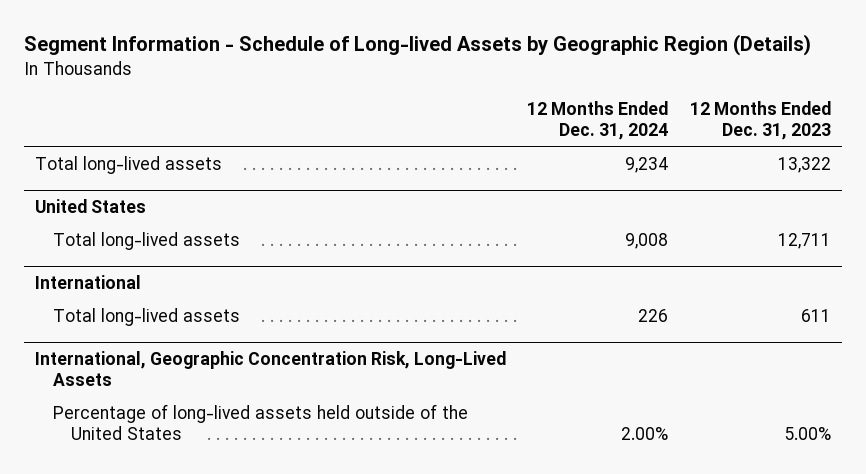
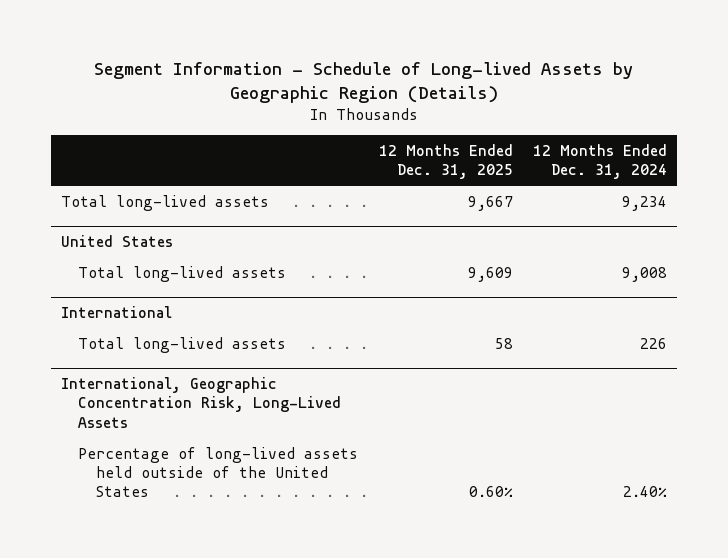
- | 12 Months Ended Dec. 31, 2024 | 12 Months Ended Dec. 31, 2023
+ | 12 Months Ended Dec. 31, 2025 | 12 Months Ended Dec. 31, 2024
@ International, Geographic Concentration Risk, Long-Lived Assets
- Percentage of long-lived assets held outside of the United States | 2.00% | 5.00%
+ Percentage of long-lived assets held outside of the United States | 0.60% | 2.40%

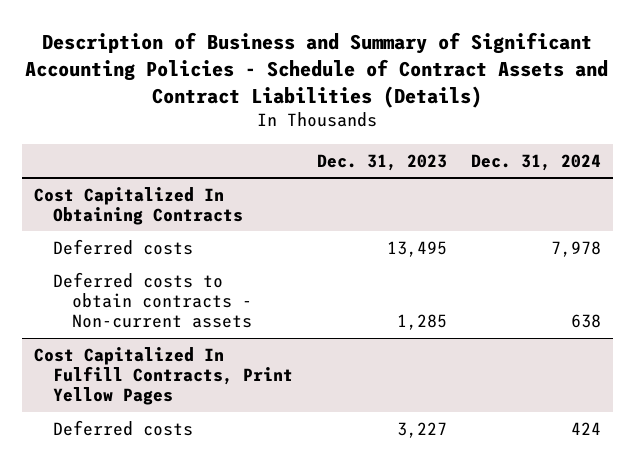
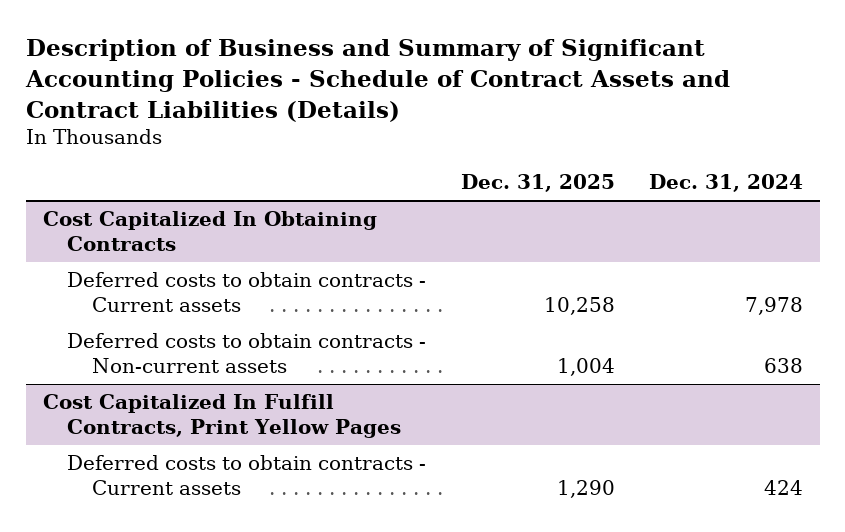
- | Dec. 31, 2023 | Dec. 31, 2024
+ | Dec. 31, 2025 | Dec. 31, 2024
@ Cost Capitalized In Obtaining Contracts
- Deferred costs | 13,495 | 7,978
+ Deferred costs to obtain contracts - Current assets | 10,258 | 7,978
@ Cost Capitalized In Fulfill Contracts, Print Yellow Pages
- Deferred costs | 3,227 | 424
+ Deferred costs to obtain contracts - Current assets | 1,290 | 424

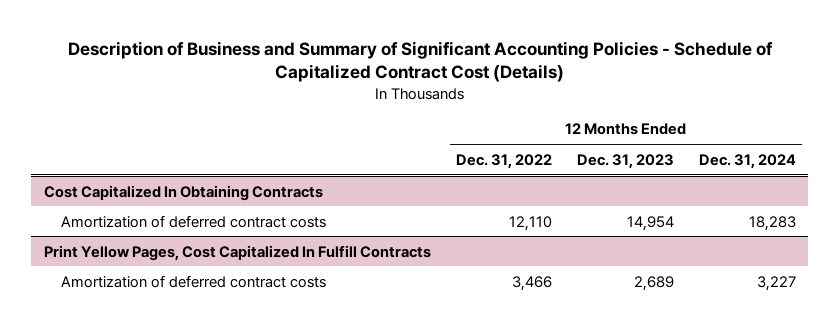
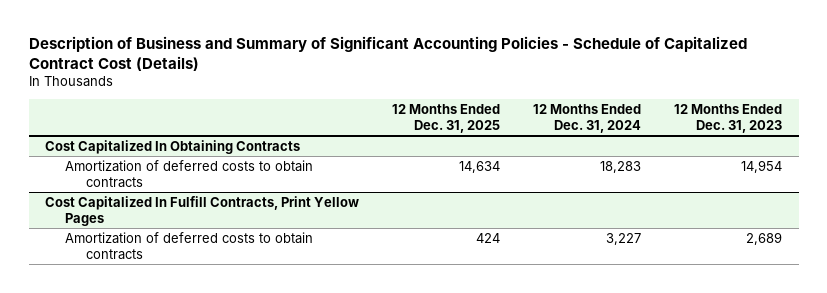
- | 12 Months Ended Dec. 31, 2022 | 12 Months Ended Dec. 31, 2023 | 12 Months Ended Dec. 31, 2024
+ | 12 Months Ended Dec. 31, 2025 | 12 Months Ended Dec. 31, 2024 | 12 Months Ended Dec. 31, 2023
@ Cost Capitalized In Obtaining Contracts
- Amortization of deferred contract costs | 12,110 | 14,954 | 18,283
- Print Yellow Pages, Cost Capitalized In Fulfill Contracts
- Amortization of deferred contract costs | 3,466 | 2,689 | 3,227
@ Cost Capitalized In Obtaining Contracts
+ Amortization of deferred costs to obtain contracts | 14,634 | 18,283 | 14,954
+ Cost Capitalized In Fulfill Contracts, Print Yellow Pages
+ Amortization of deferred costs to obtain contracts | 424 | 3,227 | 2,689

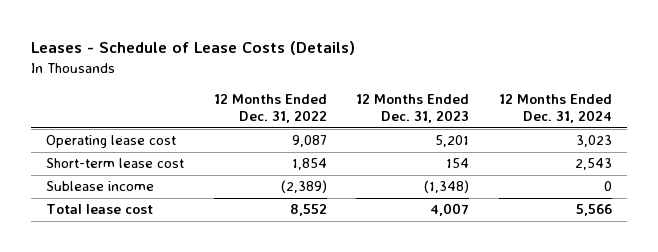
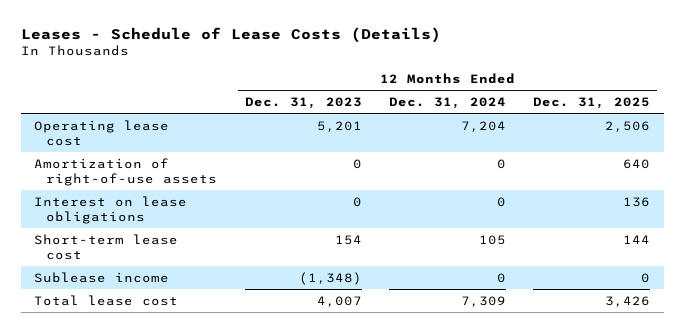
- | 12 Months Ended Dec. 31, 2022 | 12 Months Ended Dec. 31, 2023 | 12 Months Ended Dec. 31, 2024
+ | 12 Months Ended Dec. 31, 2023 | 12 Months Ended Dec. 31, 2024 | 12 Months Ended Dec. 31, 2025
- Operating lease cost | 9,087 | 5,201 | 3,023
- Short-term lease cost | 1,854 | 154 | 2,543
+ Operating lease cost | 5,201 | 7,204 | 2,506
+ Amortization of right-of-use assets | 0 | 0 | 640
+ Interest on lease obligations | 0 | 0 | 136
+ Short-term lease cost | 154 | 105 | 144
- Total lease cost | 8,552 | 4,007 | 5,566
+ Total lease cost | 4,007 | 7,309 | 3,426

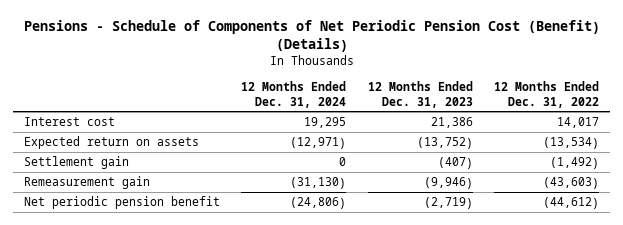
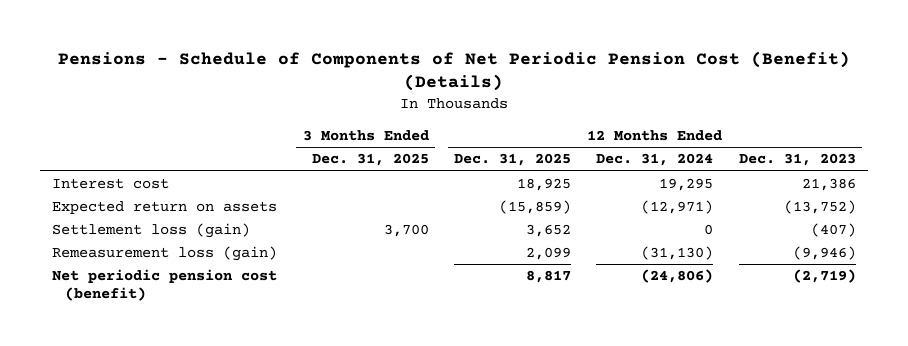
- | 12 Months Ended Dec. 31, 2024 | 12 Months Ended Dec. 31, 2023 | 12 Months Ended Dec. 31, 2022
+ | 3 Months Ended Dec. 31, 2025 | 12 Months Ended Dec. 31, 2025 | 12 Months Ended Dec. 31, 2024 | 12 Months Ended Dec. 31, 2023
- Settlement gain | 0 | (407) | (1,492)
- Remeasurement gain | (31,130) | (9,946) | (43,603)
- Net periodic pension benefit | (24,806) | (2,719) | (44,612)
+ Settlement loss (gain) | 3,700 | 3,652 | 0 | (407)
+ Remeasurement loss (gain) | | 2,099 | (31,130) | (9,946)
+ Net periodic pension cost (benefit) | | 8,817 | (24,806) | (2,719)

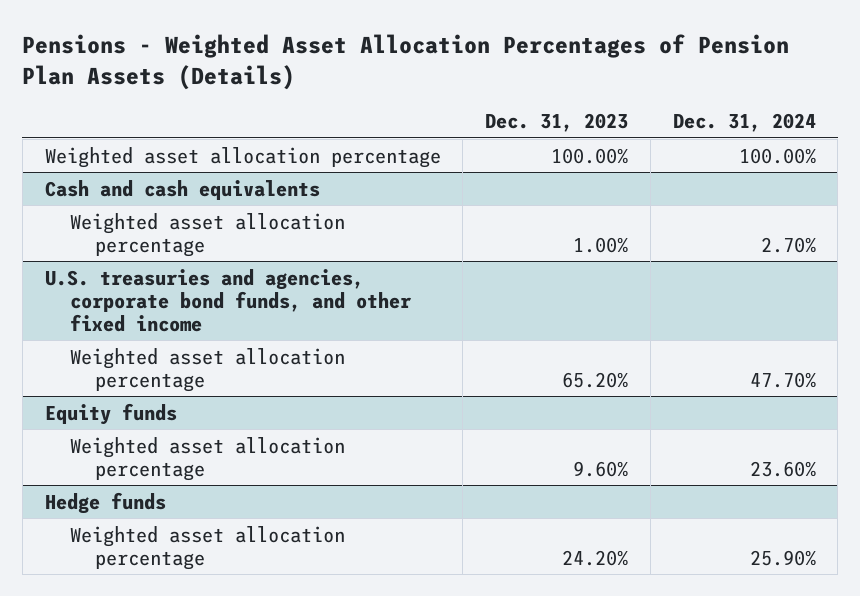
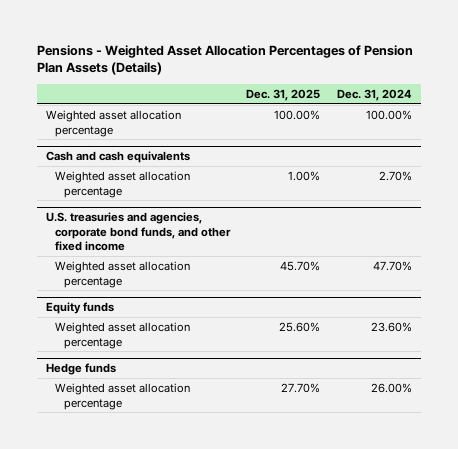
- | Dec. 31, 2023 | Dec. 31, 2024
+ | Dec. 31, 2025 | Dec. 31, 2024
@ Hedge funds
- Weighted asset allocation percentage | 24.20% | 25.90%
+ Weighted asset allocation percentage | 27.70% | 26.00%

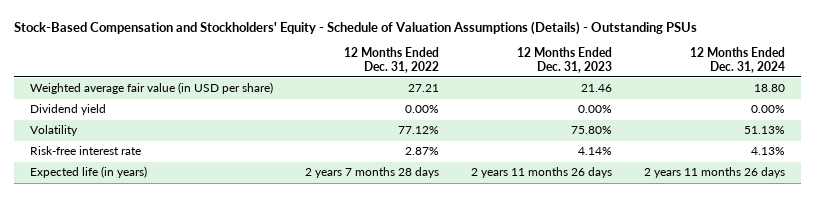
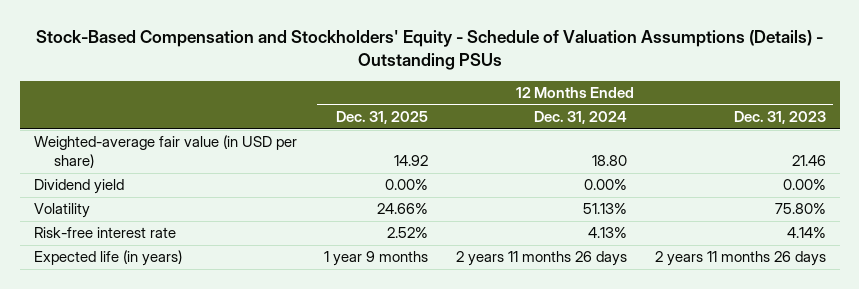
- | 12 Months Ended Dec. 31, 2022 | 12 Months Ended Dec. 31, 2023 | 12 Months Ended Dec. 31, 2024
+ | 12 Months Ended Dec. 31, 2025 | 12 Months Ended Dec. 31, 2024 | 12 Months Ended Dec. 31, 2023
- Weighted average fair value (in USD per share) | 27.21 | 21.46 | 18.80
+ Weighted-average fair value (in USD per share) | 14.92 | 18.80 | 21.46

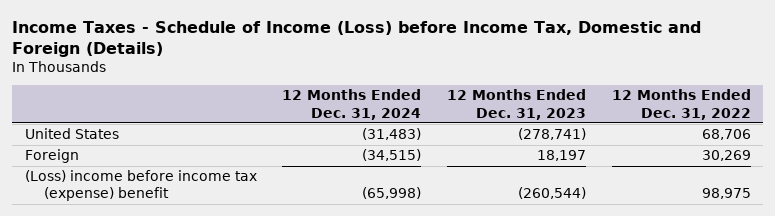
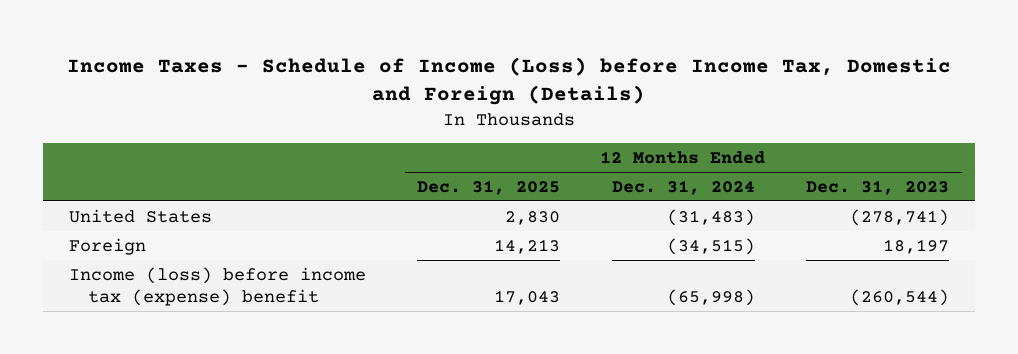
- | 12 Months Ended Dec. 31, 2024 | 12 Months Ended Dec. 31, 2023 | 12 Months Ended Dec. 31, 2022
+ | 12 Months Ended Dec. 31, 2025 | 12 Months Ended Dec. 31, 2024 | 12 Months Ended Dec. 31, 2023
- (Loss) income before income tax (expense) benefit | (65,998) | (260,544) | 98,975
+ Income (loss) before income tax (expense) benefit | 17,043 | (65,998) | (260,544)

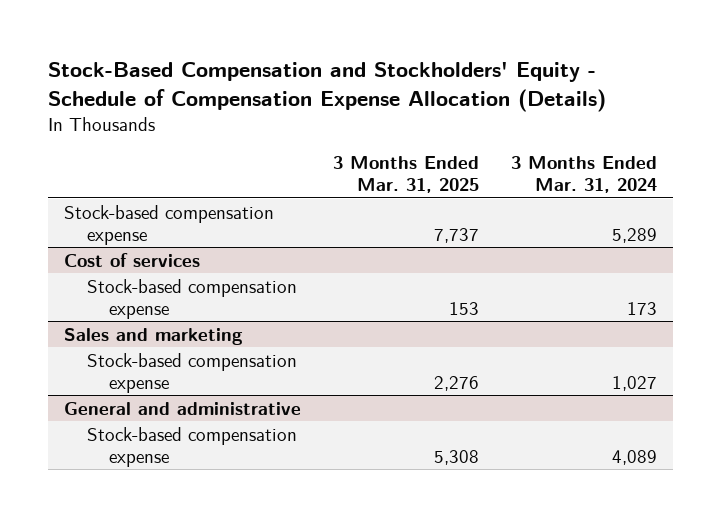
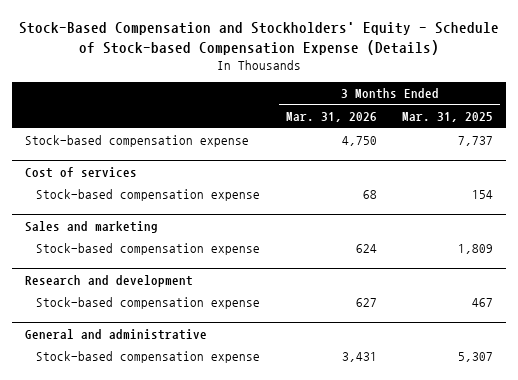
- Stock-Based Compensation and Stockholders' Equity - Schedule of Compensation Expense Allocation (Details)
+ Stock-Based Compensation and Stockholders' Equity - Schedule of Stock-based Compensation Expense (Details)
- | 3 Months Ended Mar. 31, 2025 | 3 Months Ended Mar. 31, 2024
+ | 3 Months Ended Mar. 31, 2026 | 3 Months Ended Mar. 31, 2025
@ Cost of services
- Stock-based compensation expense | 153 | 173
+ Stock-based compensation expense | 68 | 154
@ Sales and marketing
- Stock-based compensation expense | 2,276 | 1,027
+ Stock-based compensation expense | 624 | 1,809
+ Research and development
+ Stock-based compensation expense | 627 | 467
@ General and administrative
- Stock-based compensation expense | 5,308 | 4,089
+ Stock-based compensation expense | 3,431 | 5,307

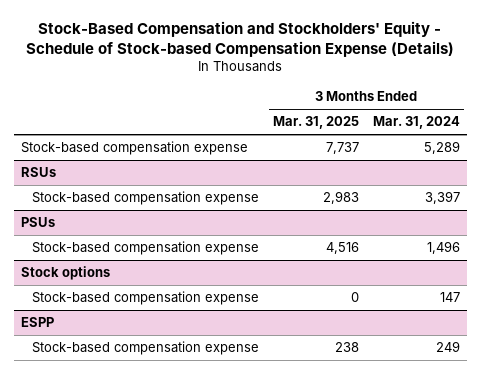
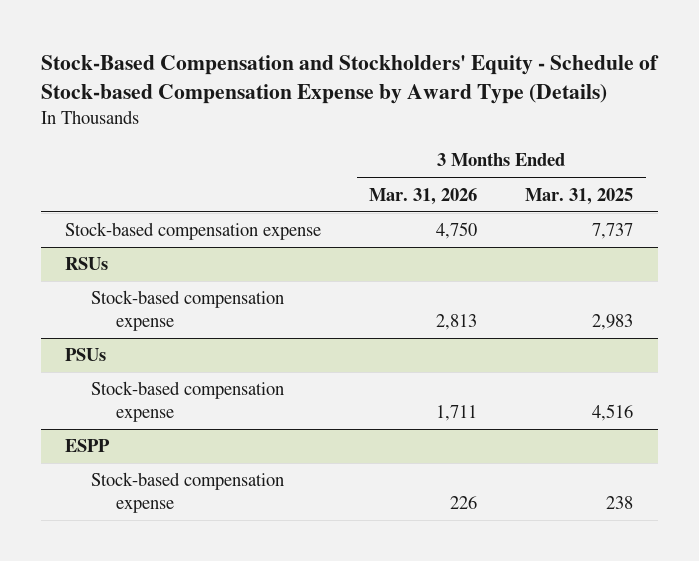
- Stock-Based Compensation and Stockholders' Equity - Schedule of Stock-based Compensation Expense (Details)
+ Stock-Based Compensation and Stockholders' Equity - Schedule of Stock-based Compensation Expense by Award Type (Details)
- | 3 Months Ended Mar. 31, 2025 | 3 Months Ended Mar. 31, 2024
+ | 3 Months Ended Mar. 31, 2026 | 3 Months Ended Mar. 31, 2025
- Stock options
- Stock-based compensation expense | 0 | 147

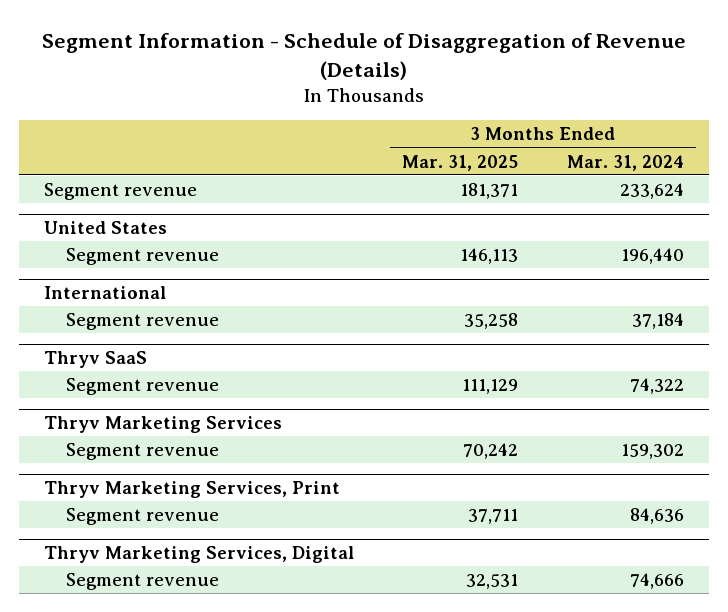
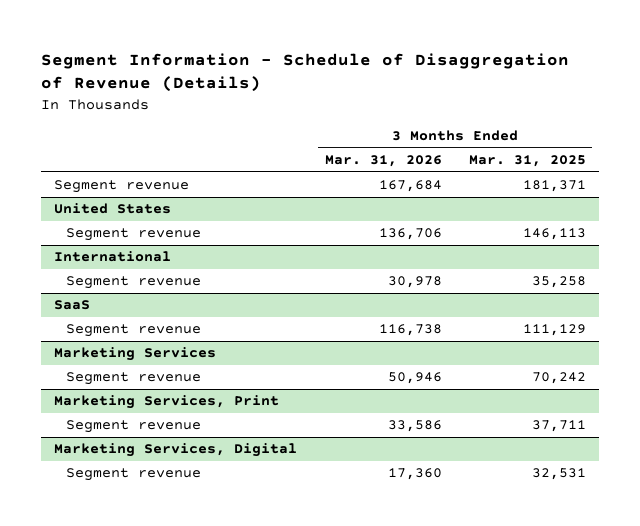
- | 3 Months Ended Mar. 31, 2025 | 3 Months Ended Mar. 31, 2024
+ | 3 Months Ended Mar. 31, 2026 | 3 Months Ended Mar. 31, 2025
- Thryv SaaS
+ SaaS
- Thryv Marketing Services
+ Marketing Services
- Thryv Marketing Services, Print
+ Marketing Services, Print
- Thryv Marketing Services, Digital
+ Marketing Services, Digital

